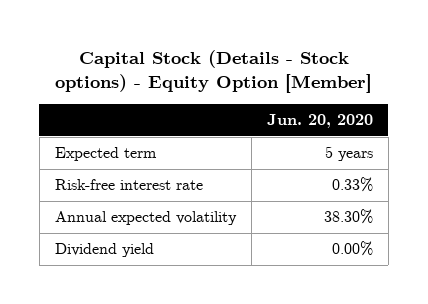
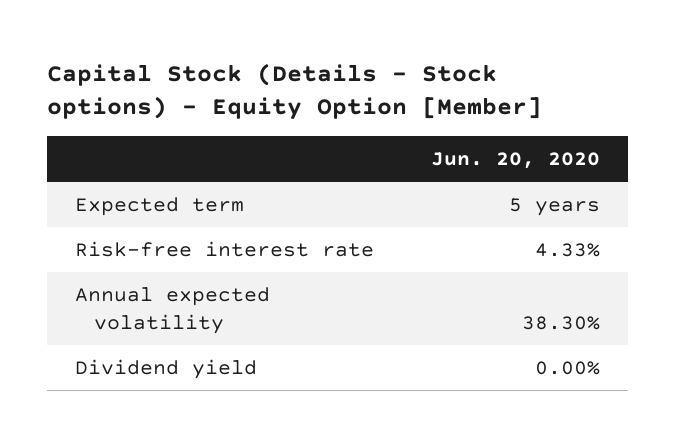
- Risk-free interest rate | 0.33%
+ Risk-free interest rate | 4.33%

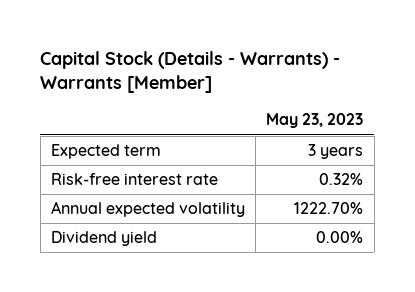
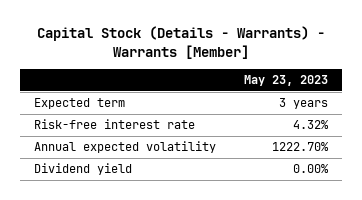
- Risk-free interest rate | 0.32%
+ Risk-free interest rate | 4.32%

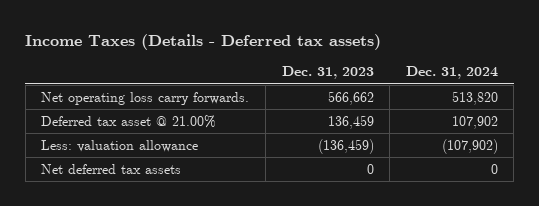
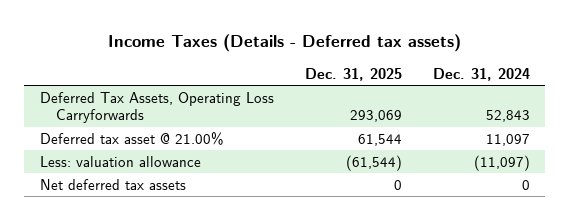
- | Dec. 31, 2023 | Dec. 31, 2024
+ | Dec. 31, 2025 | Dec. 31, 2024
- Net operating loss carry forwards. | 566,662 | 513,820
- Deferred tax asset @ 21.00% | 136,459 | 107,902
- Less: valuation allowance | (136,459) | (107,902)
+ Deferred Tax Assets, Operating Loss Carryforwards | 293,069 | 52,843
+ Deferred tax asset @ 21.00% | 61,544 | 11,097
+ Less: valuation allowance | (61,544) | (11,097)

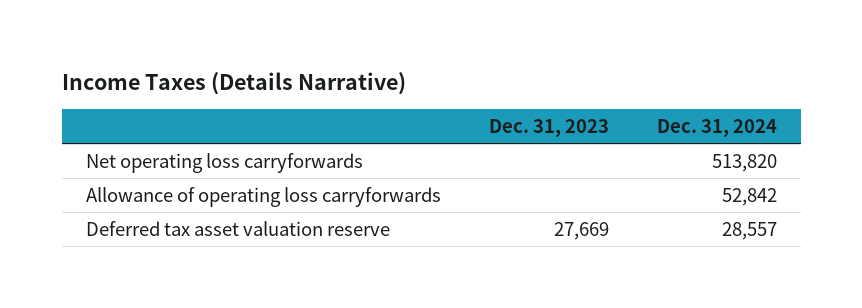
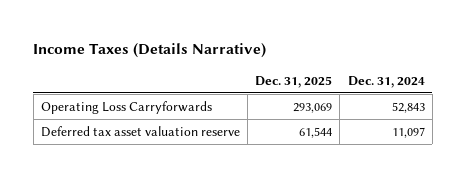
- | Dec. 31, 2023 | Dec. 31, 2024
+ | Dec. 31, 2025 | Dec. 31, 2024
- Net operating loss carryforwards | | 513,820
- Allowance of operating loss carryforwards | | 52,842
- Deferred tax asset valuation reserve | 27,669 | 28,557
+ Operating Loss Carryforwards | 293,069 | 52,843
+ Deferred tax asset valuation reserve | 61,544 | 11,097

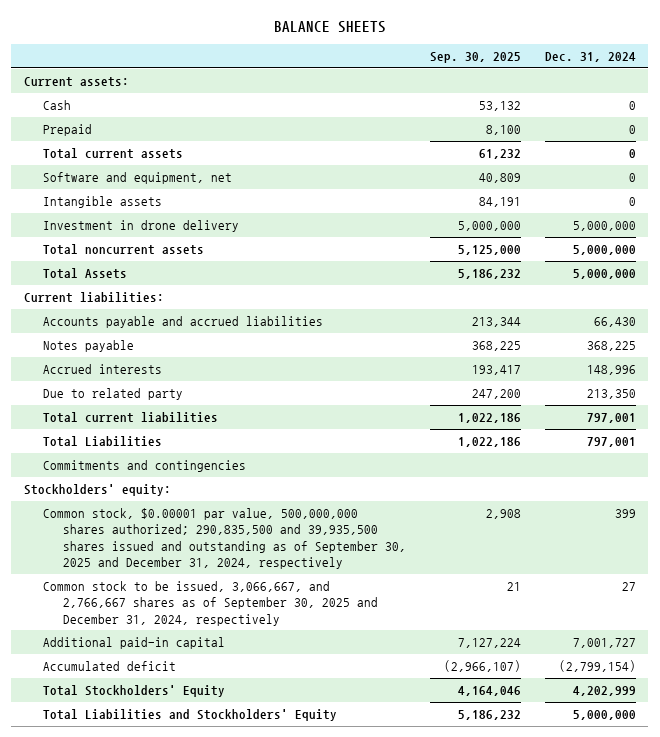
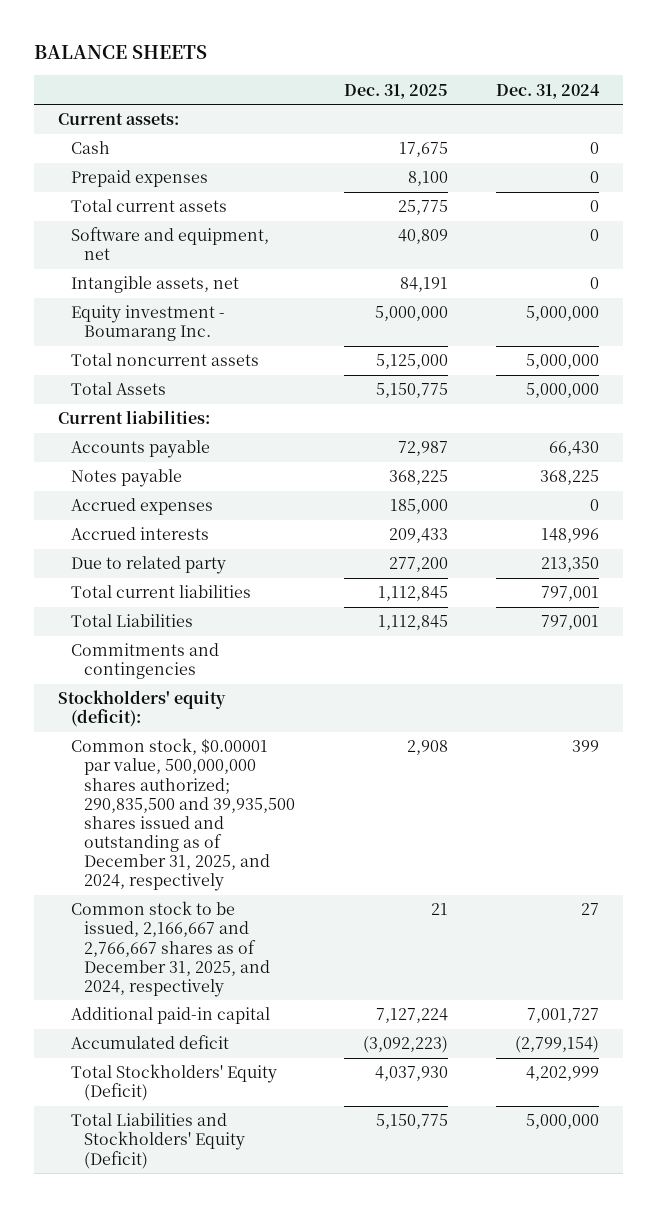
- | Sep. 30, 2025 | Dec. 31, 2024
+ | Dec. 31, 2025 | Dec. 31, 2024
- Prepaid | 8,100 | 0
+ Prepaid expenses | 8,100 | 0
- Intangible assets | 84,191 | 0
- Investment in drone delivery | 5,000,000 | 5,000,000
+ Intangible assets, net | 84,191 | 0
+ Equity investment - Boumarang Inc. | 5,000,000 | 5,000,000
- Accounts payable and accrued liabilities | 213,344 | 66,430
+ Accounts payable | 72,987 | 66,430
+ Accrued expenses | 185,000 | 0
- Stockholders' equity:
- Common stock, $0.00001 par value, 500,000,000 shares authorized; 290,835,500 and 39,935,500 shares issued and outstanding as of September 30, 2025 and December 31, 2024, respectively | 2,908 | 399
- Common stock to be issued, 3,066,667, and 2,766,667 shares as of September 30, 2025 and December 31, 2024, respectively | 21 | 27
+ Stockholders' equity (deficit):
+ Common stock, $0.00001 par value, 500,000,000 shares authorized; 290,835,500 and 39,935,500 shares issued and outstanding as of December 31, 2025, and 2024, respectively | 2,908 | 399
+ Common stock to be issued, 2,166,667 and 2,766,667 shares as of December 31, 2025, and 2024, respectively | 21 | 27
- Total Stockholders' Equity | 4,164,046 | 4,202,999
- Total Liabilities and Stockholders' Equity | 5,186,232 | 5,000,000
+ Total Stockholders' Equity (Deficit) | 4,037,930 | 4,202,999
+ Total Liabilities and Stockholders' Equity (Deficit) | 5,150,775 | 5,000,000

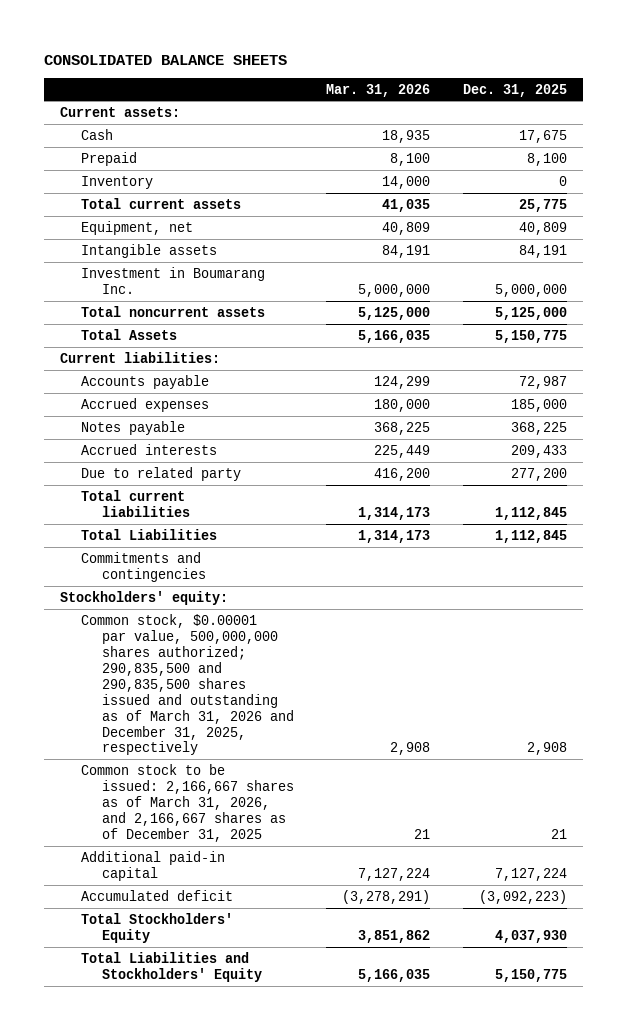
- BALANCE SHEETS
+ CONSOLIDATED BALANCE SHEETS
- | Dec. 31, 2025 | Dec. 31, 2024
+ | Mar. 31, 2026 | Dec. 31, 2025
- Prepaid expenses | 8,100 | 0
+ Prepaid | 8,100 | 8,100
+ Inventory | 14,000 | 0
- Software and equipment, net | 40,809 | 0
- Intangible assets, net | 84,191 | 0
- Equity investment - Boumarang Inc. | 5,000,000 | 5,000,000
+ Equipment, net | 40,809 | 40,809
+ Intangible assets | 84,191 | 84,191
+ Investment in Boumarang Inc. | 5,000,000 | 5,000,000
moved down: Notes payable | 368,225 | 368,225
- Stockholders' equity (deficit):
- Common stock, $0.00001 par value, 500,000,000 shares authorized; 290,835,500 and 39,935,500 shares issued and outstanding as of December 31, 2025, and 2024, respectively | 2,908 | 399
- Common stock to be issued, 2,166,667 and 2,766,667 shares as of December 31, 2025, and 2024, respectively | 21 | 27
+ Stockholders' equity:
+ Common stock, $0.00001 par value, 500,000,000 shares authorized; 290,835,500 and 290,835,500 shares issued and outstanding as of March 31, 2026 and December 31, 2025, respectively | 2,908 | 2,908
+ Common stock to be issued: 2,166,667 shares as of March 31, 2026, and 2,166,667 shares as of December 31, 2025 | 21 | 21
- Total Stockholders' Equity (Deficit) | 4,037,930 | 4,202,999
- Total Liabilities and Stockholders' Equity (Deficit) | 5,150,775 | 5,000,000
+ Total Stockholders' Equity | 3,851,862 | 4,037,930
+ Total Liabilities and Stockholders' Equity | 5,166,035 | 5,150,775

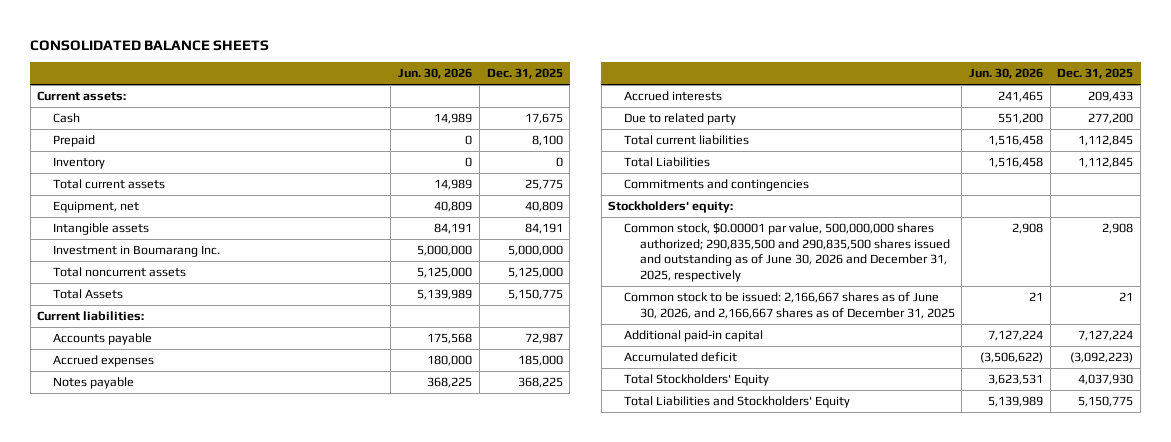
- | Mar. 31, 2026 | Dec. 31, 2025
+ | Jun. 30, 2026 | Dec. 31, 2025
- Common stock, $0.00001 par value, 500,000,000 shares authorized; 290,835,500 and 290,835,500 shares issued and outstanding as of March 31, 2026 and December 31, 2025, respectively | 2,908 | 2,908
- Common stock to be issued: 2,166,667 shares as of March 31, 2026, and 2,166,667 shares as of December 31, 2025 | 21 | 21
+ Common stock, $0.00001 par value, 500,000,000 shares authorized; 290,835,500 and 290,835,500 shares issued and outstanding as of June 30, 2026 and December 31, 2025, respectively | 2,908 | 2,908
+ Common stock to be issued: 2,166,667 shares as of June 30, 2026, and 2,166,667 shares as of December 31, 2025 | 21 | 21

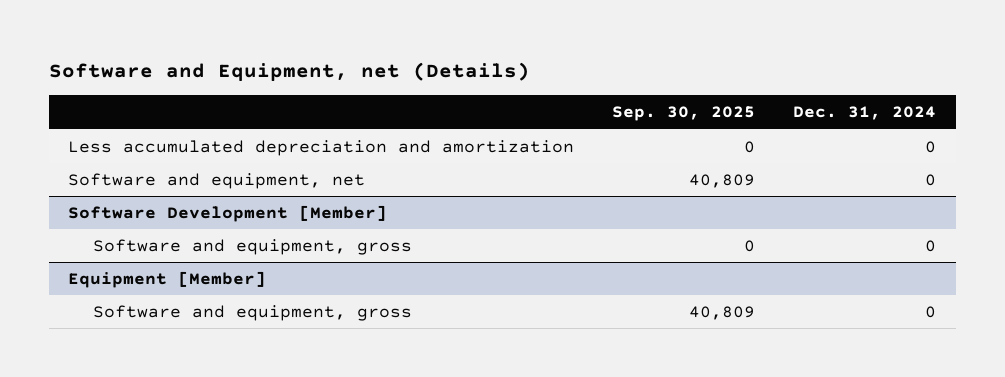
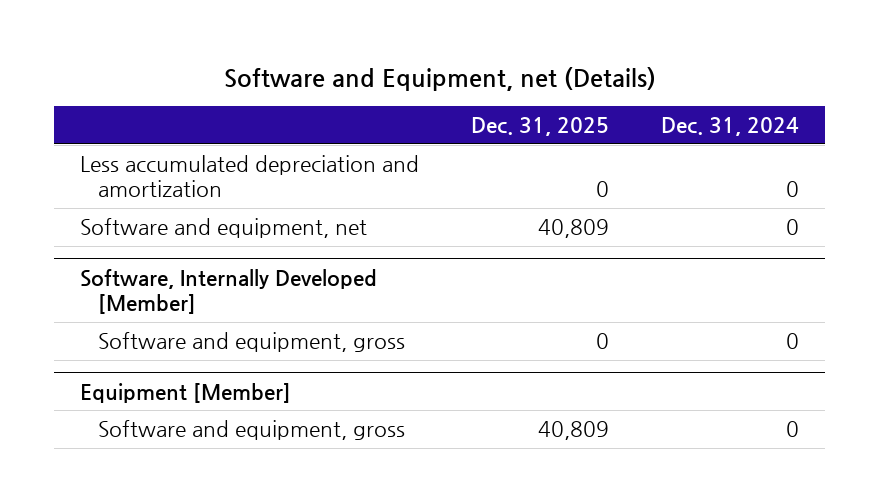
- | Sep. 30, 2025 | Dec. 31, 2024
+ | Dec. 31, 2025 | Dec. 31, 2024
- Software Development [Member]
+ Software, Internally Developed [Member]

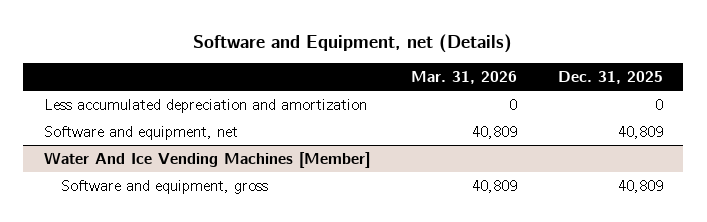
- | Dec. 31, 2025 | Dec. 31, 2024
+ | Mar. 31, 2026 | Dec. 31, 2025
- Software, Internally Developed [Member]
- Software and equipment, gross | 0 | 0
- Equipment [Member]
+ Water And Ice Vending Machines [Member]

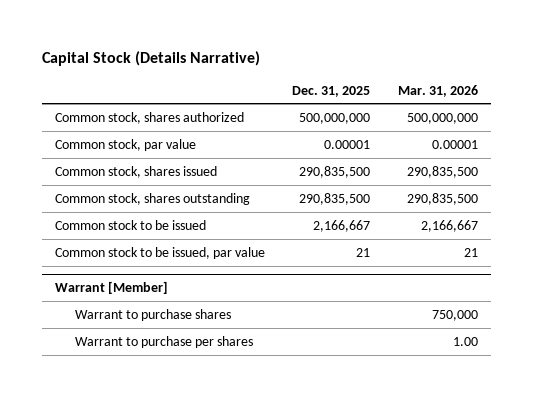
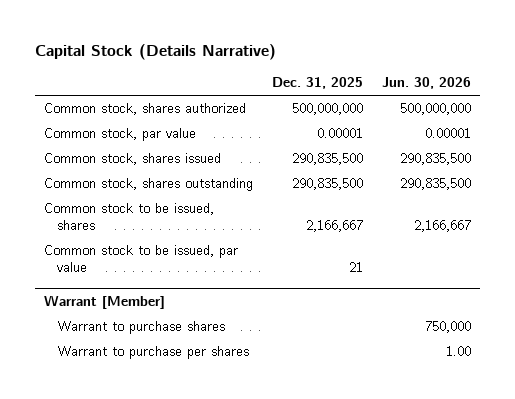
- | Dec. 31, 2025 | Mar. 31, 2026
+ | Dec. 31, 2025 | Jun. 30, 2026
- Common stock to be issued | 2,166,667 | 2,166,667
+ Common stock to be issued, shares | 2,166,667 | 2,166,667

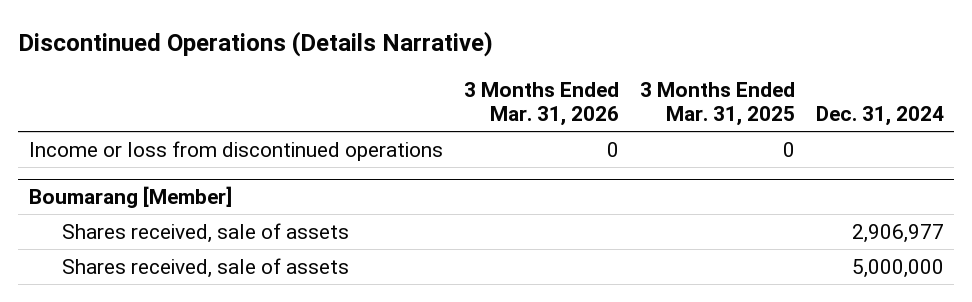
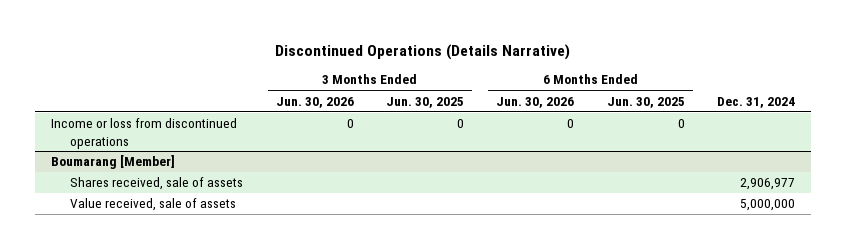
- | 3 Months Ended Mar. 31, 2026 | 3 Months Ended Mar. 31, 2025 | Dec. 31, 2024
+ | 3 Months Ended Jun. 30, 2026 | 3 Months Ended Jun. 30, 2025 | 6 Months Ended Jun. 30, 2026 | 6 Months Ended Jun. 30, 2025 | Dec. 31, 2024
@ Boumarang [Member]
- Shares received, sale of assets | | | 5,000,000
+ Value received, sale of assets | | | | | 5,000,000

